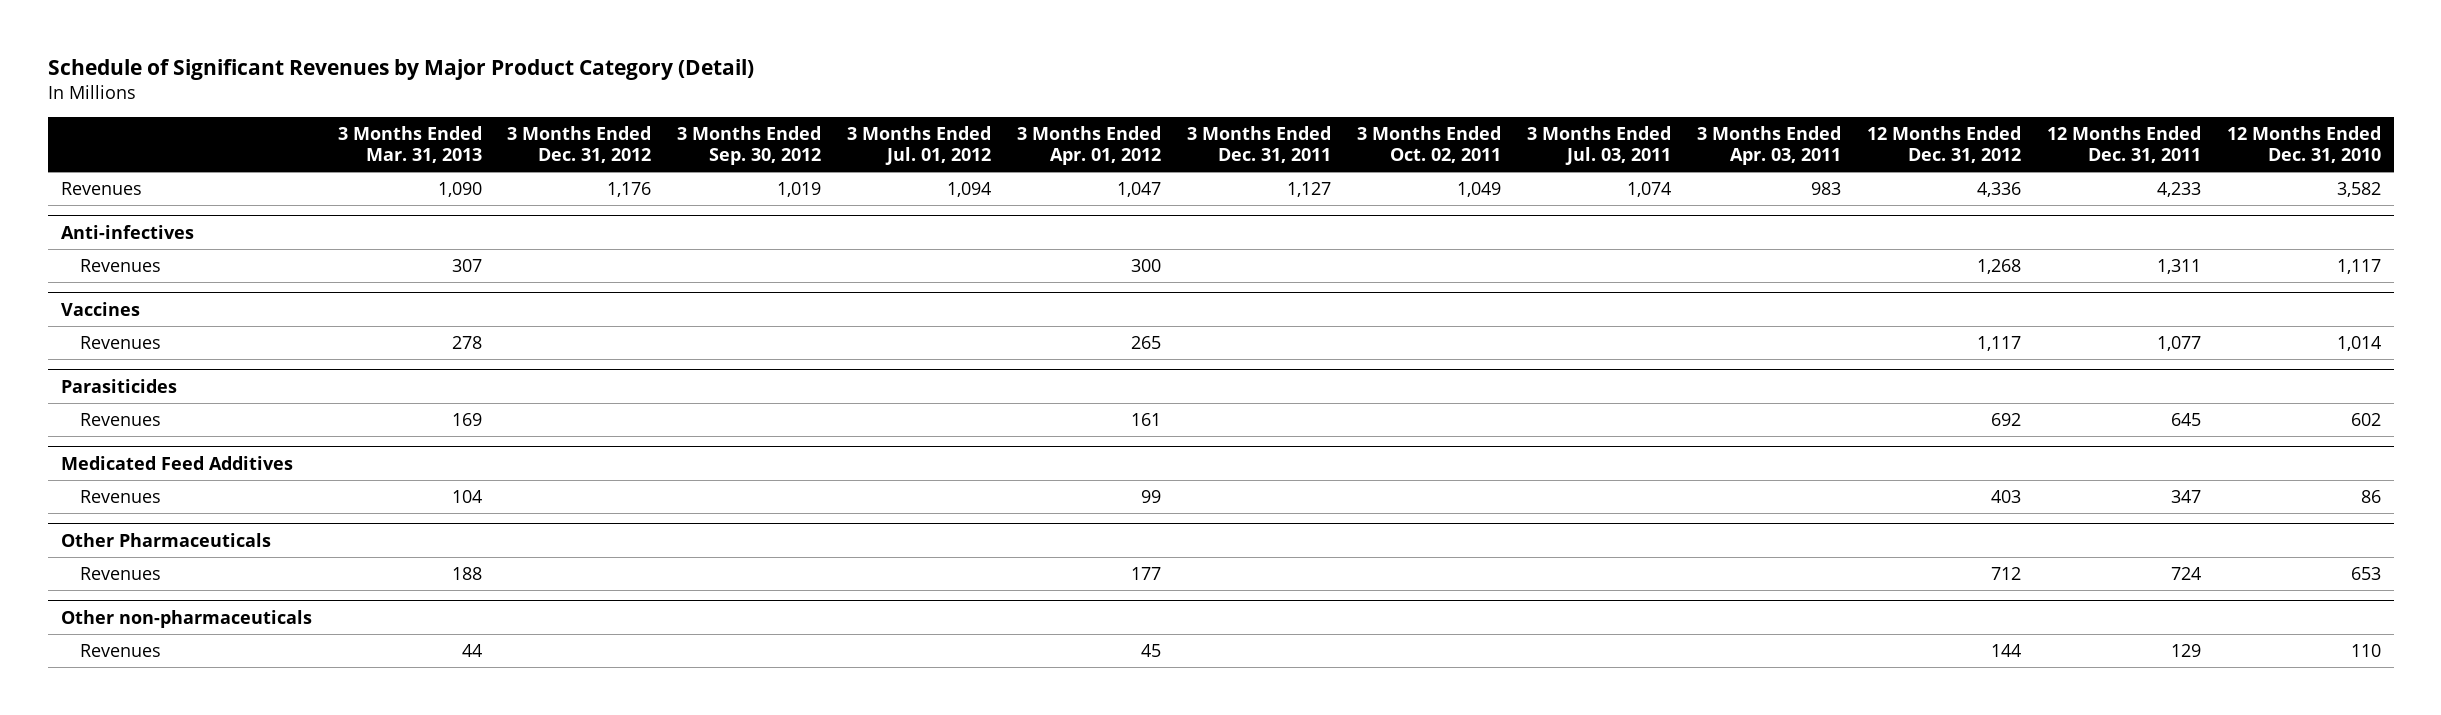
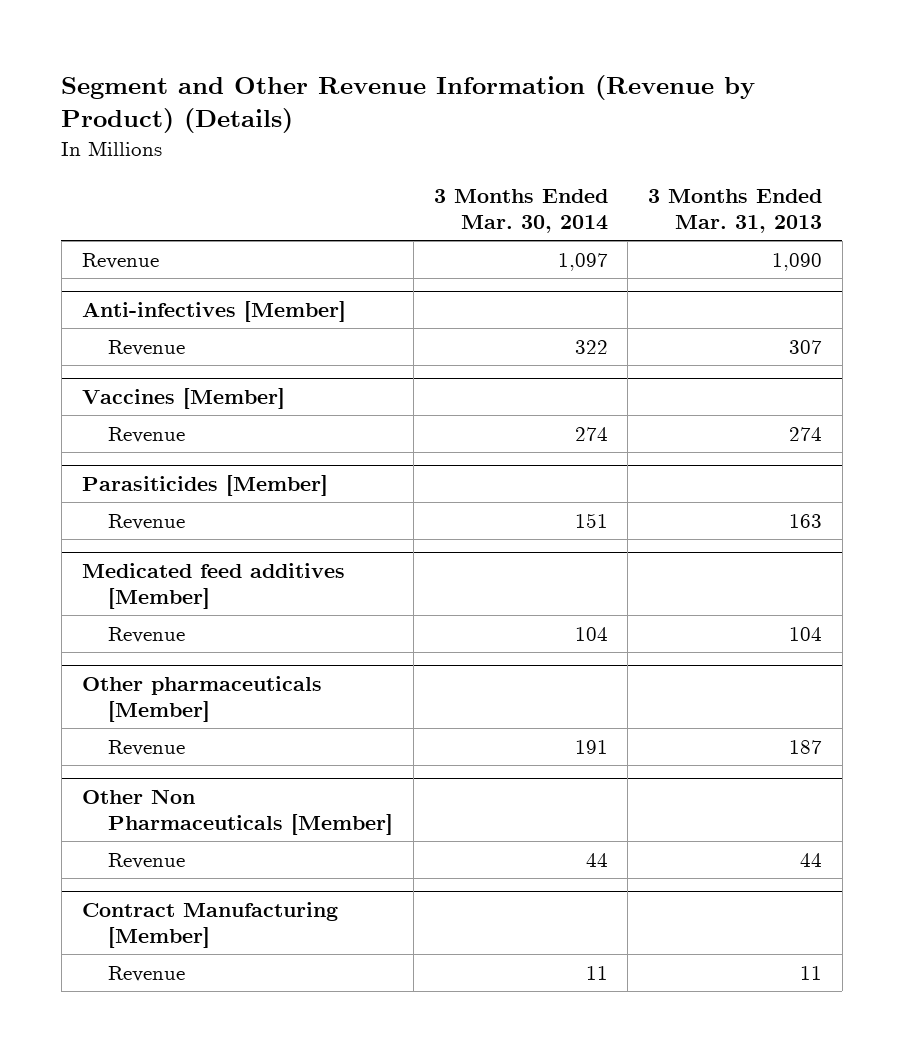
- Schedule of Significant Revenues by Major Product Category (Detail)
+ Segment and Other Revenue Information (Revenue by Product) (Details)
- | 3 Months Ended Mar. 31, 2013 | 3 Months Ended Dec. 31, 2012 | 3 Months Ended Sep. 30, 2012 | 3 Months Ended Jul. 01, 2012 | 3 Months Ended Apr. 01, 2012 | 3 Months Ended Dec. 31, 2011 | 3 Months Ended Oct. 02, 2011 | 3 Months Ended Jul. 03, 2011 | 3 Months Ended Apr. 03, 2011 | 12 Months Ended Dec. 31, 2012 | 12 Months Ended Dec. 31, 2011 | 12 Months Ended Dec. 31, 2010
+ | 3 Months Ended Mar. 30, 2014 | 3 Months Ended Mar. 31, 2013
- Revenues | 1,090 | 1,176 | 1,019 | 1,094 | 1,047 | 1,127 | 1,049 | 1,074 | 983 | 4,336 | 4,233 | 3,582
- Anti-infectives
- Revenues | 307 | | | | 300 | | | | | 1,268 | 1,311 | 1,117
- Vaccines
- Revenues | 278 | | | | 265 | | | | | 1,117 | 1,077 | 1,014
- Parasiticides
- Revenues | 169 | | | | 161 | | | | | 692 | 645 | 602
- Medicated Feed Additives
- Revenues | 104 | | | | 99 | | | | | 403 | 347 | 86
- Other Pharmaceuticals
- Revenues | 188 | | | | 177 | | | | | 712 | 724 | 653
- Other non-pharmaceuticals
- Revenues | 44 | | | | 45 | | | | | 144 | 129 | 110
+ Revenue | 1,097 | 1,090
+ Anti-infectives [Member]
+ Revenue | 322 | 307
+ Vaccines [Member]
+ Revenue | 274 | 274
+ Parasiticides [Member]
+ Revenue | 151 | 163
+ Medicated feed additives [Member]
+ Revenue | 104 | 104
+ Other pharmaceuticals [Member]
+ Revenue | 191 | 187
+ Other Non Pharmaceuticals [Member]
+ Revenue | 44 | 44
+ Contract Manufacturing [Member]
+ Revenue | 11 | 11

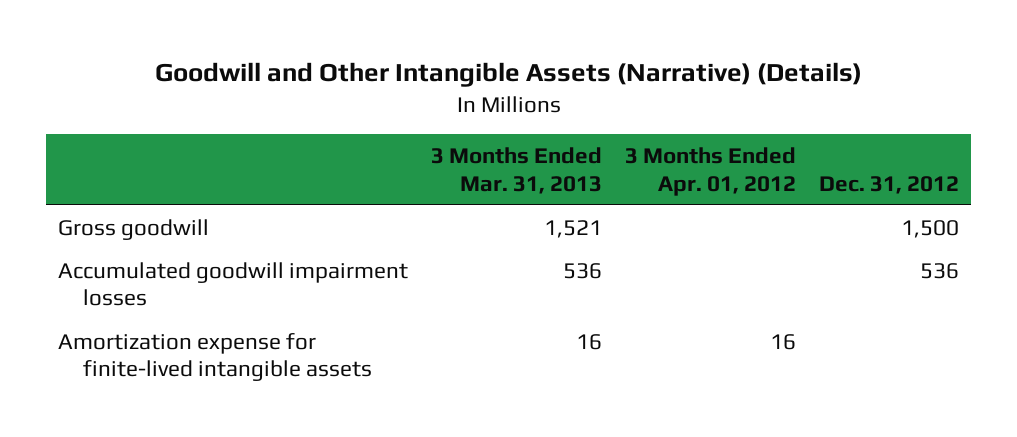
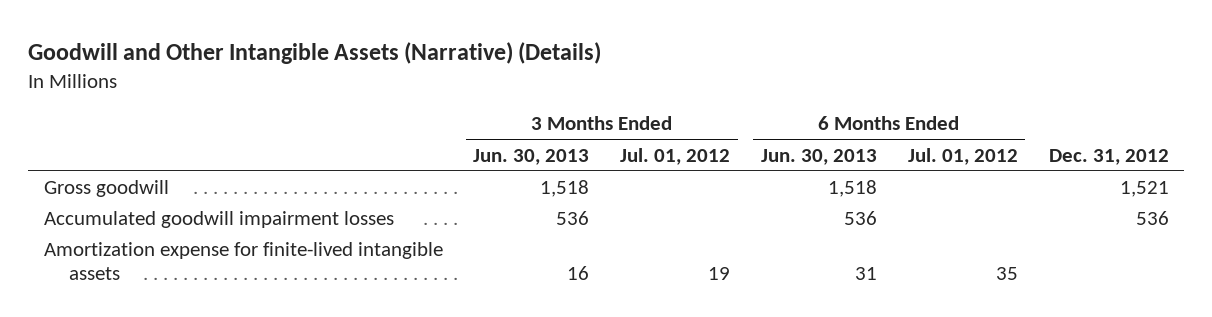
- | 3 Months Ended Mar. 31, 2013 | 3 Months Ended Apr. 01, 2012 | Dec. 31, 2012
+ | 3 Months Ended Jun. 30, 2013 | 3 Months Ended Jul. 01, 2012 | 6 Months Ended Jun. 30, 2013 | 6 Months Ended Jul. 01, 2012 | Dec. 31, 2012
- Gross goodwill | 1,521 | | 1,500
+ Gross goodwill | 1,518 | | 1,518 | | 1,521

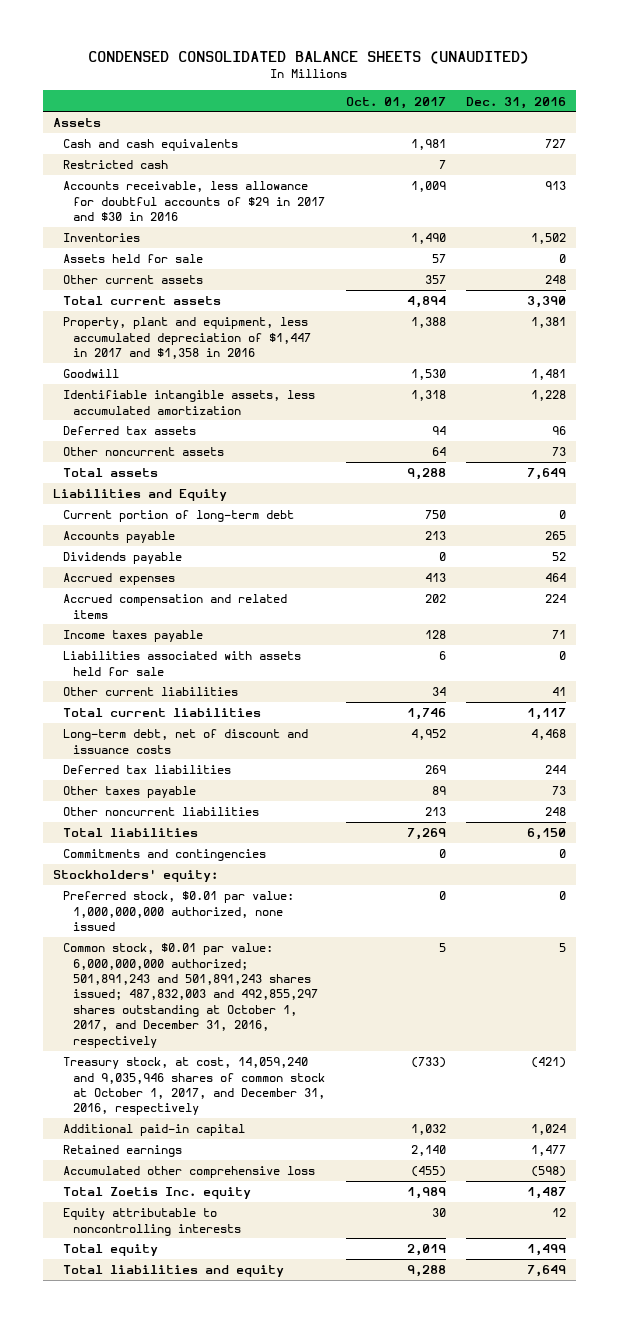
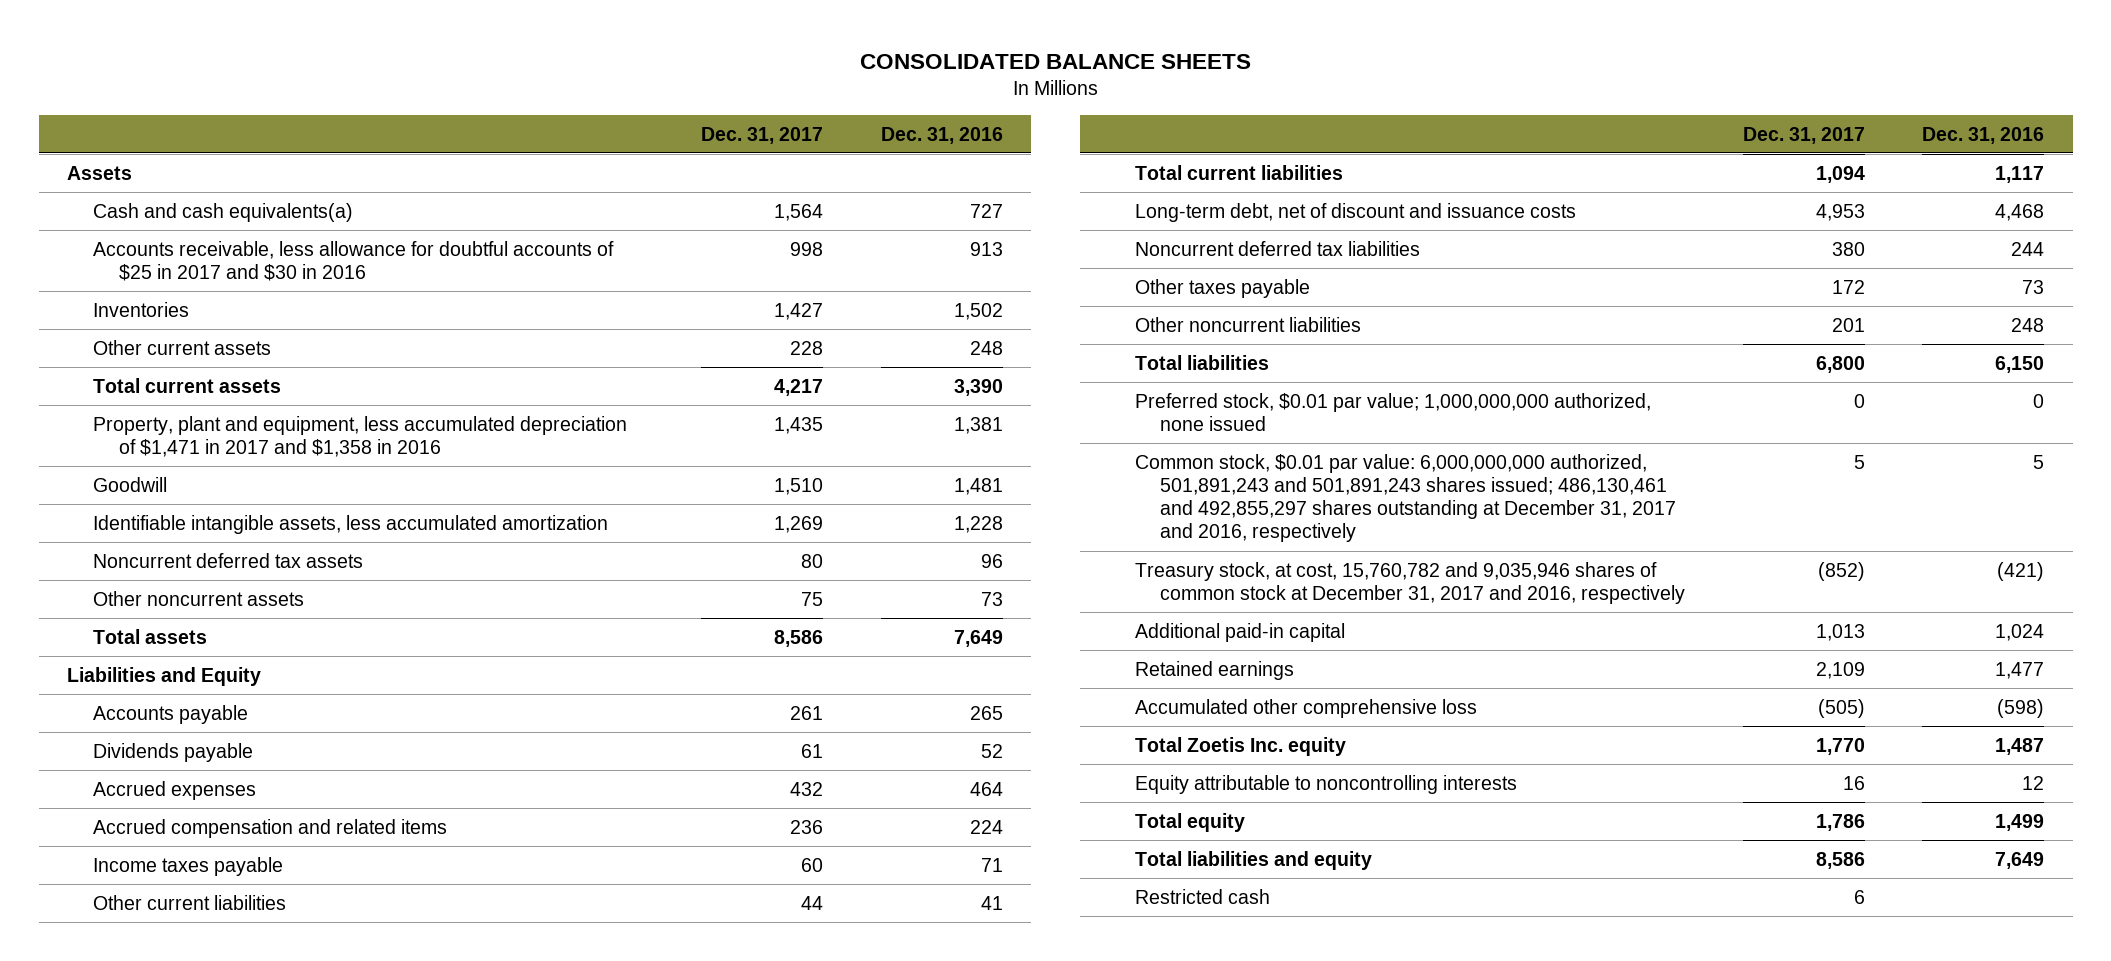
- CONDENSED CONSOLIDATED BALANCE SHEETS (UNAUDITED)
+ CONSOLIDATED BALANCE SHEETS
- | Oct. 01, 2017 | Dec. 31, 2016
+ | Dec. 31, 2017 | Dec. 31, 2016
- Cash and cash equivalents | 1,981 | 727
- Accounts receivable, less allowance for doubtful accounts of $29 in 2017 and $30 in 2016 | 1,009 | 913
+ Cash and cash equivalents(a) | 1,564 | 727
+ Accounts receivable, less allowance for doubtful accounts of $25 in 2017 and $30 in 2016 | 998 | 913
- Assets held for sale | 57 | 0
- Property, plant and equipment, less accumulated depreciation of $1,447 in 2017 and $1,358 in 2016 | 1,388 | 1,381
+ Property, plant and equipment, less accumulated depreciation of $1,471 in 2017 and $1,358 in 2016 | 1,435 | 1,381
- Deferred tax assets | 94 | 96
+ Noncurrent deferred tax assets | 80 | 96
- Current portion of long-term debt | 750 | 0
- Liabilities associated with assets held for sale | 6 | 0
- Deferred tax liabilities | 269 | 244
+ Noncurrent deferred tax liabilities | 380 | 244
- Commitments and contingencies | 0 | 0
- Stockholders' equity:
- Preferred stock, $0.01 par value: 1,000,000,000 authorized, none issued | 0 | 0
- Common stock, $0.01 par value: 6,000,000,000 authorized; 501,891,243 and 501,891,243 shares issued; 487,832,003 and 492,855,297 shares outstanding at October 1, 2017, and December 31, 2016, respectively | 5 | 5
- Treasury stock, at cost, 14,059,240 and 9,035,946 shares of common stock at October 1, 2017, and December 31, 2016, respectively | (733) | (421)
+ Preferred stock, $0.01 par value; 1,000,000,000 authorized, none issued | 0 | 0
+ Common stock, $0.01 par value: 6,000,000,000 authorized, 501,891,243 and 501,891,243 shares issued; 486,130,461 and 492,855,297 shares outstanding at December 31, 2017 and 2016, respectively | 5 | 5
+ Treasury stock, at cost, 15,760,782 and 9,035,946 shares of common stock at December 31, 2017 and 2016, respectively | (852) | (421)
moved down: Restricted cash | 6 |

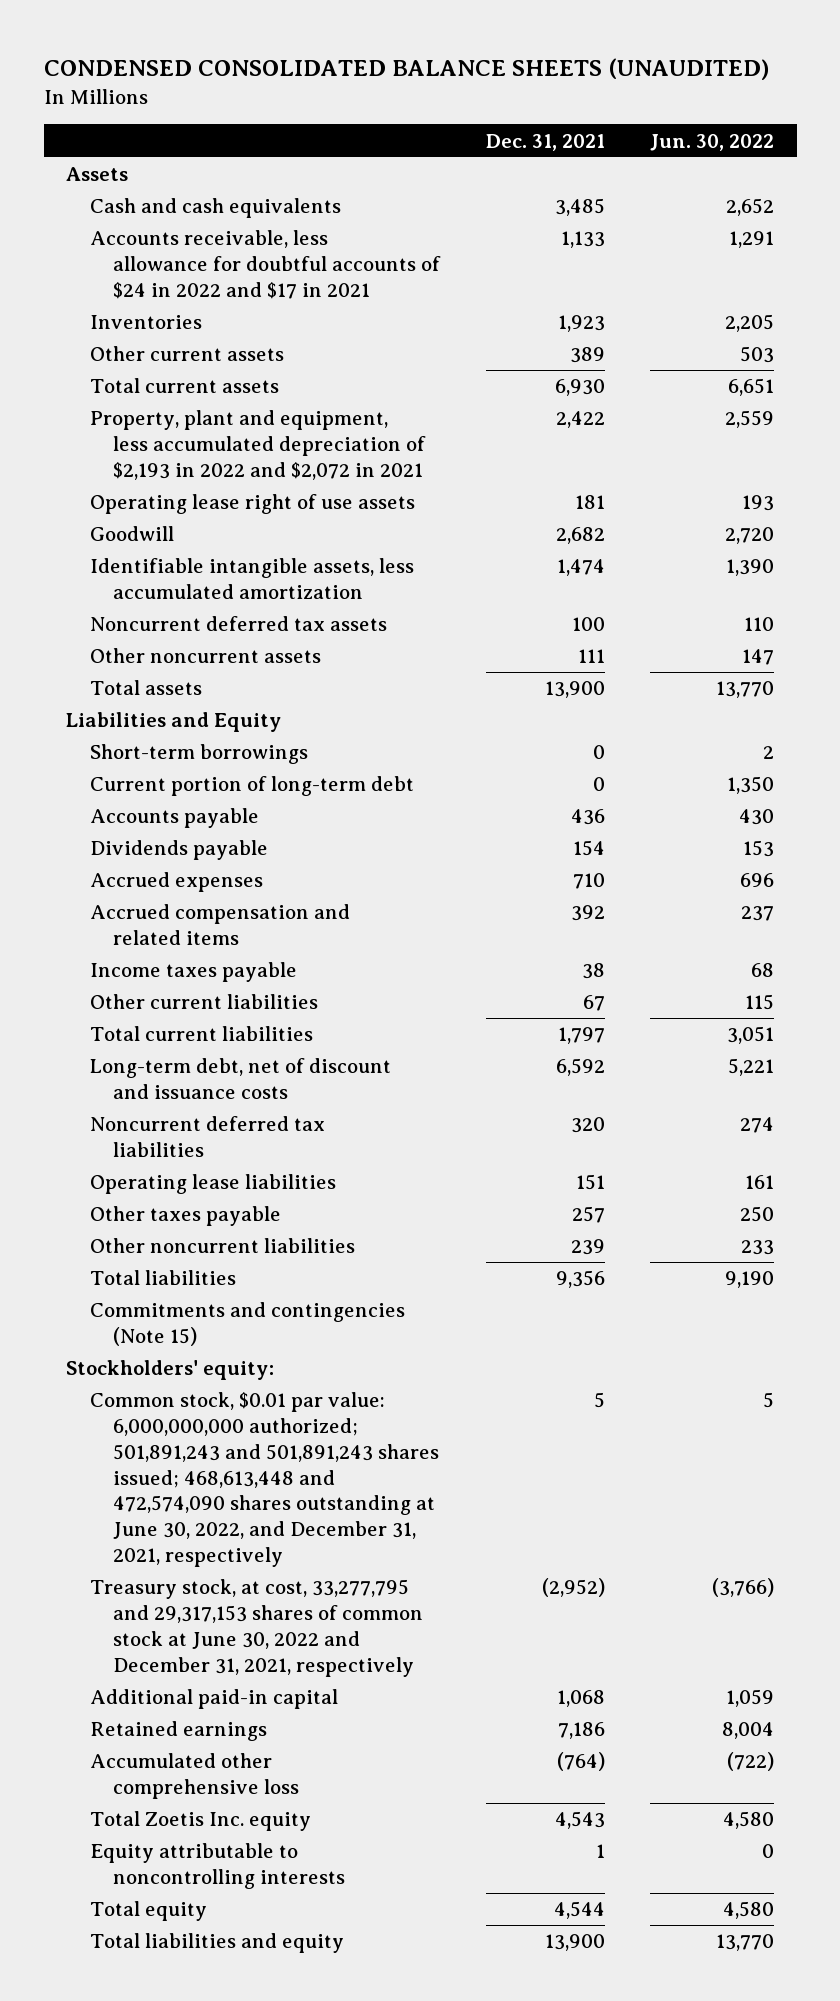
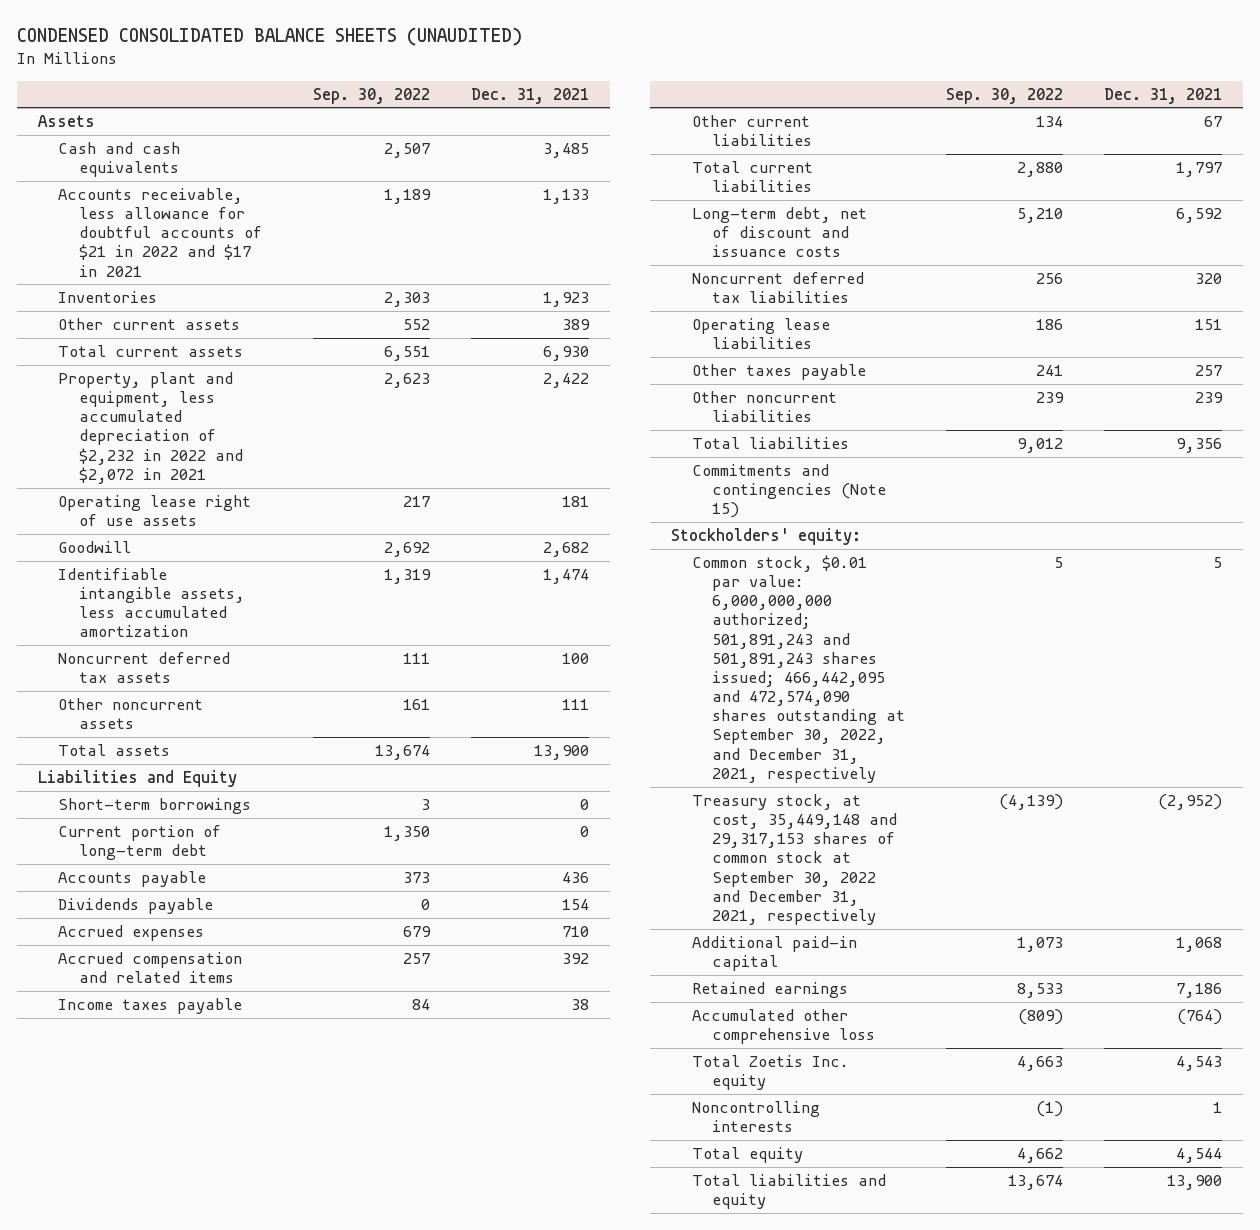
- | Dec. 31, 2021 | Jun. 30, 2022
+ | Sep. 30, 2022 | Dec. 31, 2021
- Accounts receivable, less allowance for doubtful accounts of $24 in 2022 and $17 in 2021 | 1,133 | 1,291
+ Accounts receivable, less allowance for doubtful accounts of $21 in 2022 and $17 in 2021 | 1,189 | 1,133
- Property, plant and equipment, less accumulated depreciation of $2,193 in 2022 and $2,072 in 2021 | 2,422 | 2,559
+ Property, plant and equipment, less accumulated depreciation of $2,232 in 2022 and $2,072 in 2021 | 2,623 | 2,422
- Common stock, $0.01 par value: 6,000,000,000 authorized; 501,891,243 and 501,891,243 shares issued; 468,613,448 and 472,574,090 shares outstanding at June 30, 2022, and December 31, 2021, respectively | 5 | 5
- Treasury stock, at cost, 33,277,795 and 29,317,153 shares of common stock at June 30, 2022 and December 31, 2021, respectively | (2,952) | (3,766)
+ Common stock, $0.01 par value: 6,000,000,000 authorized; 501,891,243 and 501,891,243 shares issued; 466,442,095 and 472,574,090 shares outstanding at September 30, 2022, and December 31, 2021, respectively | 5 | 5
+ Treasury stock, at cost, 35,449,148 and 29,317,153 shares of common stock at September 30, 2022 and December 31, 2021, respectively | (4,139) | (2,952)
- Equity attributable to noncontrolling interests | 1 | 0
+ Noncontrolling interests | (1) | 1

